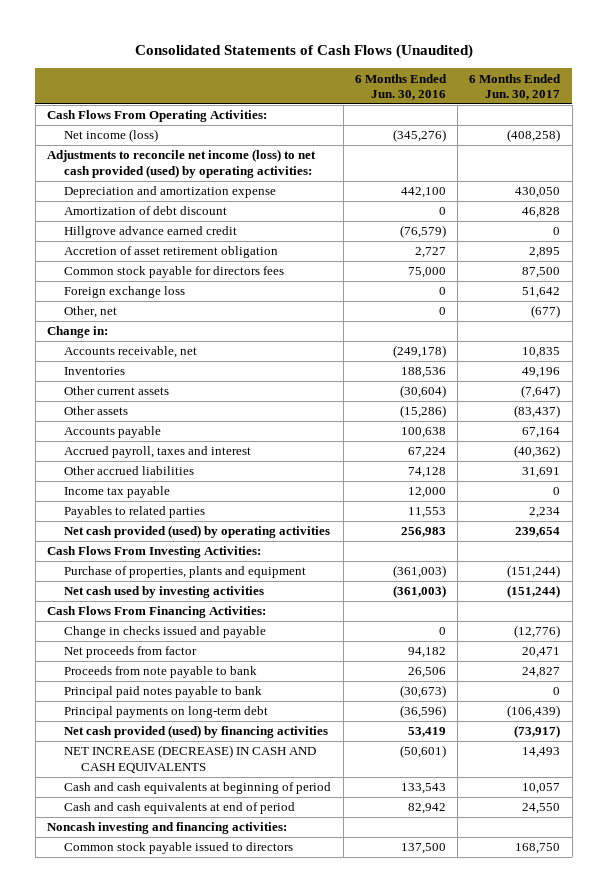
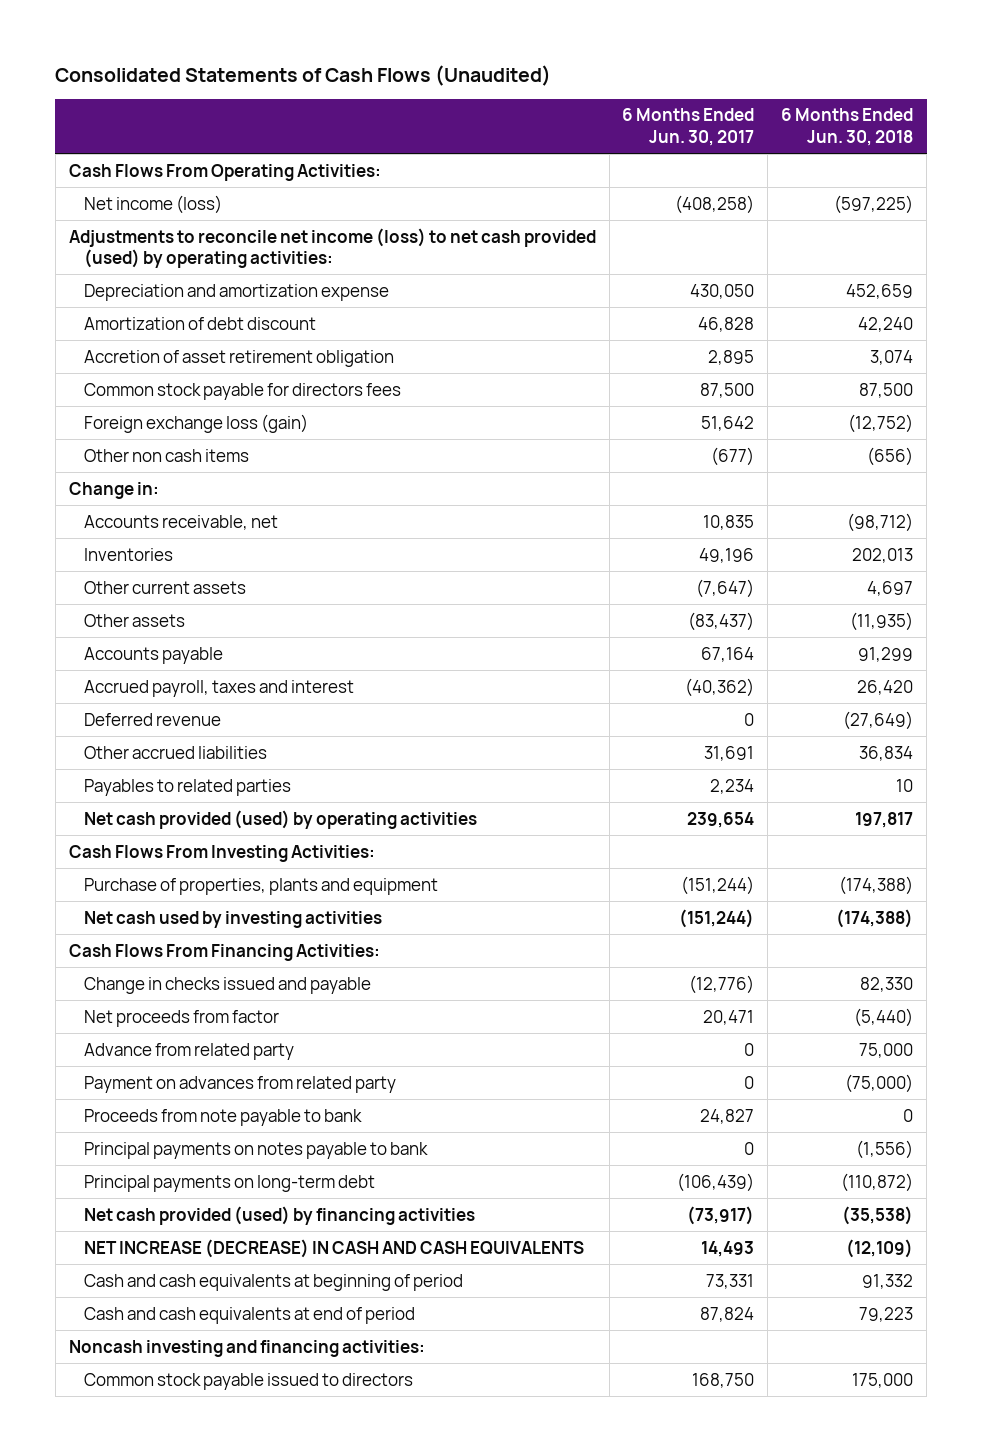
- | 6 Months Ended Jun. 30, 2016 | 6 Months Ended Jun. 30, 2017
+ | 6 Months Ended Jun. 30, 2017 | 6 Months Ended Jun. 30, 2018
- Hillgrove advance earned credit | (76,579) | 0
- Foreign exchange loss | 0 | 51,642
- Other, net | 0 | (677)
+ Foreign exchange loss (gain) | 51,642 | (12,752)
+ Other non cash items | (677) | (656)
+ Deferred revenue | 0 | (27,649)
- Income tax payable | 12,000 | 0
+ Advance from related party | 0 | 75,000
+ Payment on advances from related party | 0 | (75,000)
- Principal paid notes payable to bank | (30,673) | 0
+ Principal payments on notes payable to bank | 0 | (1,556)
- Cash and cash equivalents at beginning of period | 133,543 | 10,057
- Cash and cash equivalents at end of period | 82,942 | 24,550
+ Cash and cash equivalents at beginning of period | 73,331 | 91,332
+ Cash and cash equivalents at end of period | 87,824 | 79,223

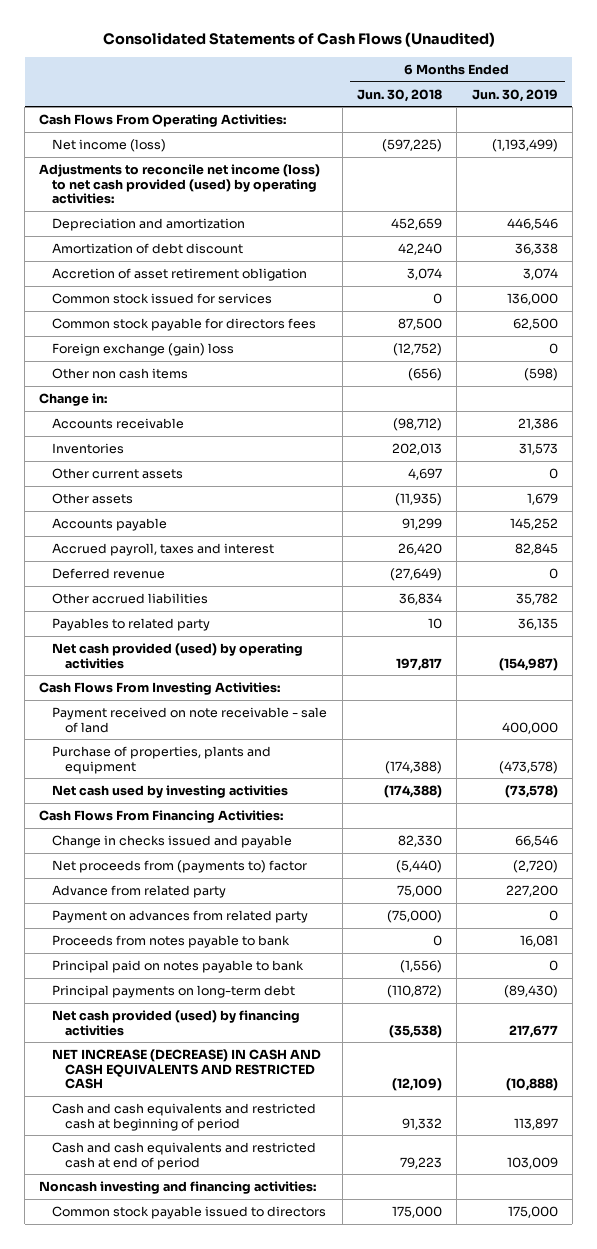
- | 6 Months Ended Jun. 30, 2017 | 6 Months Ended Jun. 30, 2018
+ | 6 Months Ended Jun. 30, 2018 | 6 Months Ended Jun. 30, 2019
- Depreciation and amortization expense | 430,050 | 452,659
+ Depreciation and amortization | 452,659 | 446,546
+ Common stock issued for services | 0 | 136,000
- Foreign exchange loss (gain) | 51,642 | (12,752)
+ Foreign exchange (gain) loss | (12,752) | 0
- Accounts receivable, net | 10,835 | (98,712)
+ Accounts receivable | (98,712) | 21,386
- Payables to related parties | 2,234 | 10
+ Payables to related party | 10 | 36,135
+ Payment received on note receivable - sale of land | | 400,000
- Net proceeds from factor | 20,471 | (5,440)
+ Net proceeds from (payments to) factor | (5,440) | (2,720)
- Proceeds from note payable to bank | 24,827 | 0
- Principal payments on notes payable to bank | 0 | (1,556)
+ Proceeds from notes payable to bank | 0 | 16,081
+ Principal paid on notes payable to bank | (1,556) | 0
- NET INCREASE (DECREASE) IN CASH AND CASH EQUIVALENTS | 14,493 | (12,109)
- Cash and cash equivalents at beginning of period | 73,331 | 91,332
- Cash and cash equivalents at end of period | 87,824 | 79,223
+ NET INCREASE (DECREASE) IN CASH AND CASH EQUIVALENTS AND RESTRICTED CASH | (12,109) | (10,888)
+ Cash and cash equivalents and restricted cash at beginning of period | 91,332 | 113,897
+ Cash and cash equivalents and restricted cash at end of period | 79,223 | 103,009

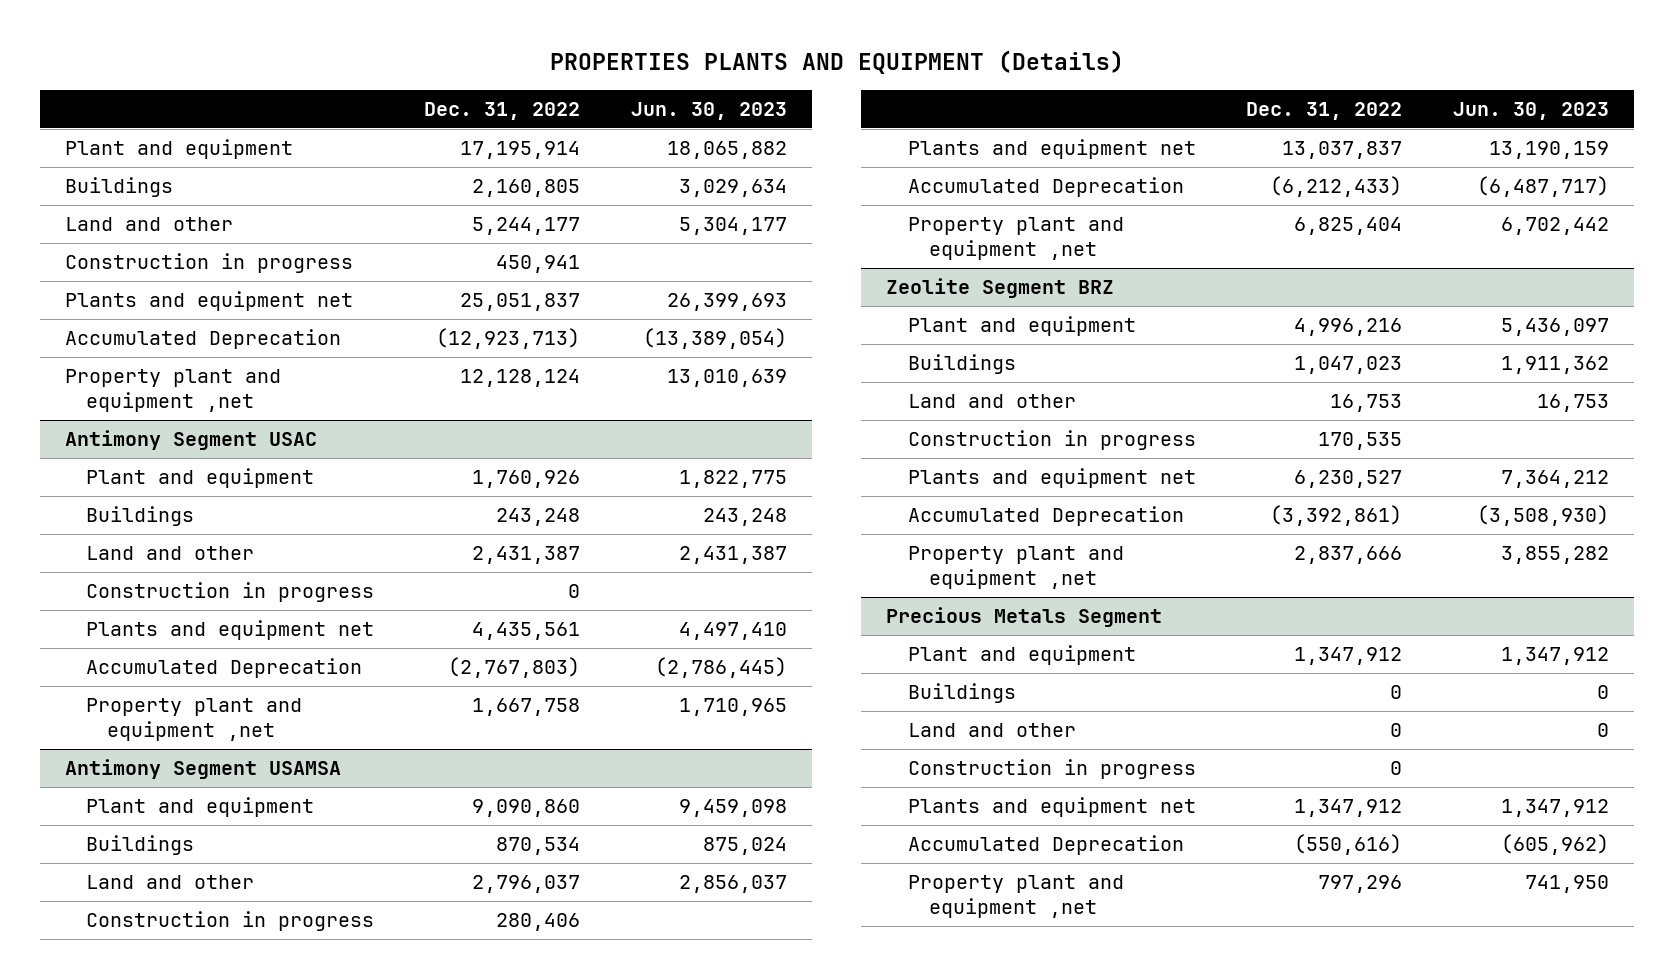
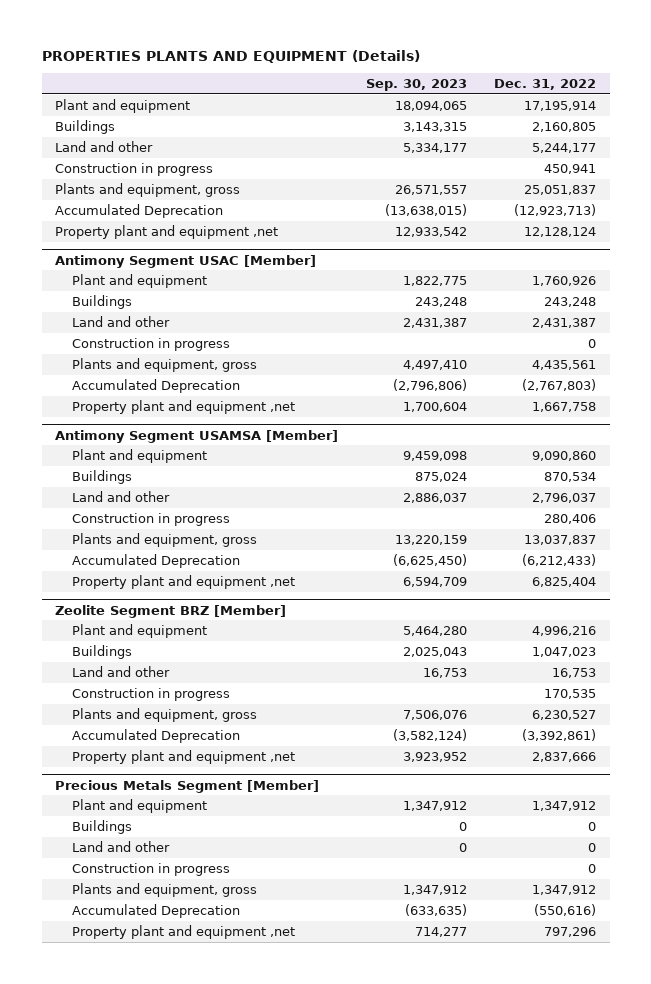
- | Dec. 31, 2022 | Jun. 30, 2023
+ | Sep. 30, 2023 | Dec. 31, 2022
- Plants and equipment net | 25,051,837 | 26,399,693
+ Plants and equipment, gross | 26,571,557 | 25,051,837
- Antimony Segment USAC
+ Antimony Segment USAC [Member]
- Plants and equipment net | 4,435,561 | 4,497,410
+ Plants and equipment, gross | 4,497,410 | 4,435,561
- Antimony Segment USAMSA
+ Antimony Segment USAMSA [Member]
- Plants and equipment net | 13,037,837 | 13,190,159
+ Plants and equipment, gross | 13,220,159 | 13,037,837
- Zeolite Segment BRZ
+ Zeolite Segment BRZ [Member]
- Plants and equipment net | 6,230,527 | 7,364,212
+ Plants and equipment, gross | 7,506,076 | 6,230,527
- Precious Metals Segment
+ Precious Metals Segment [Member]
- Plants and equipment net | 1,347,912 | 1,347,912
+ Plants and equipment, gross | 1,347,912 | 1,347,912

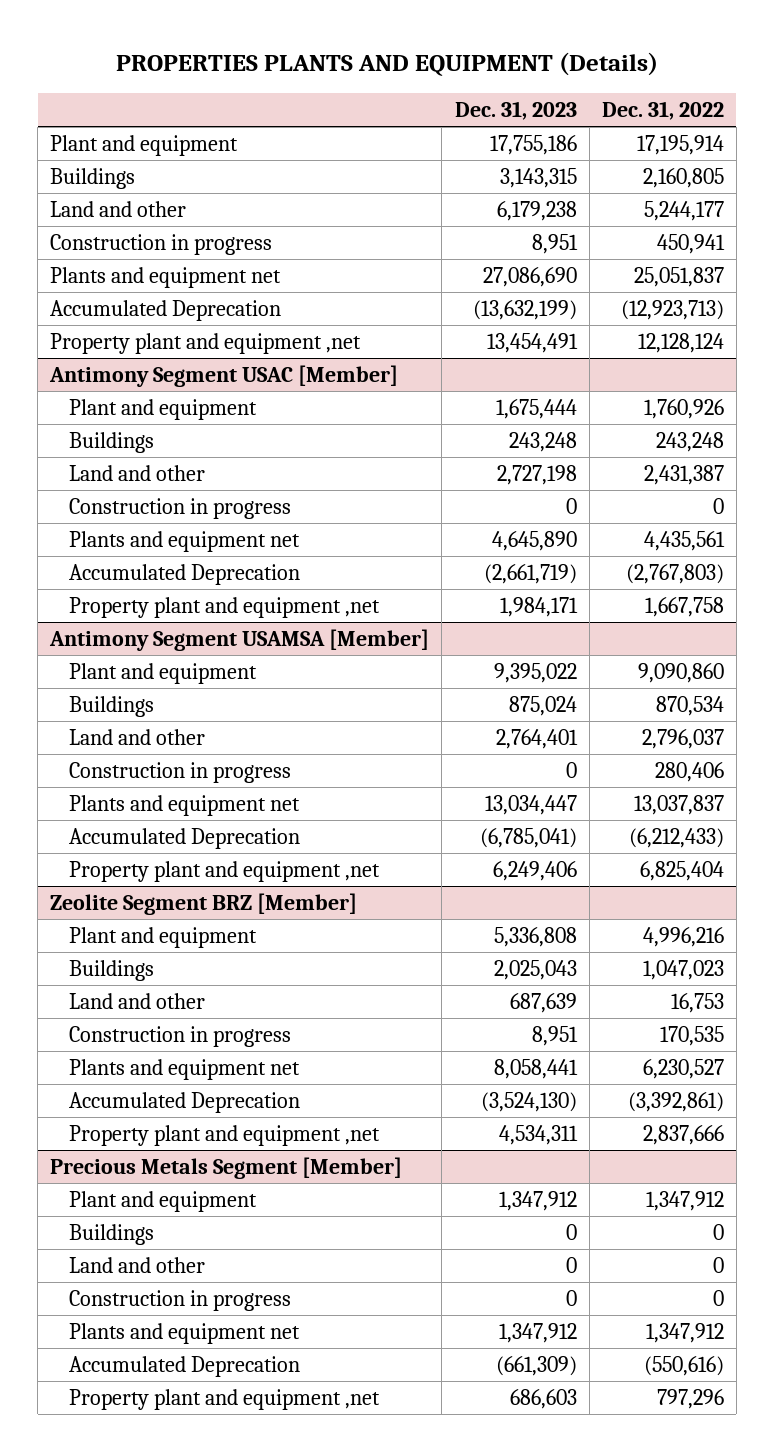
- | Sep. 30, 2023 | Dec. 31, 2022
+ | Dec. 31, 2023 | Dec. 31, 2022
- Plants and equipment, gross | 26,571,557 | 25,051,837
+ Plants and equipment net | 27,086,690 | 25,051,837
@ Antimony Segment USAC [Member]
- Plants and equipment, gross | 4,497,410 | 4,435,561
+ Plants and equipment net | 4,645,890 | 4,435,561
@ Antimony Segment USAMSA [Member]
- Plants and equipment, gross | 13,220,159 | 13,037,837
+ Plants and equipment net | 13,034,447 | 13,037,837
@ Zeolite Segment BRZ [Member]
- Plants and equipment, gross | 7,506,076 | 6,230,527
+ Plants and equipment net | 8,058,441 | 6,230,527
@ Precious Metals Segment [Member]
- Plants and equipment, gross | 1,347,912 | 1,347,912
+ Plants and equipment net | 1,347,912 | 1,347,912

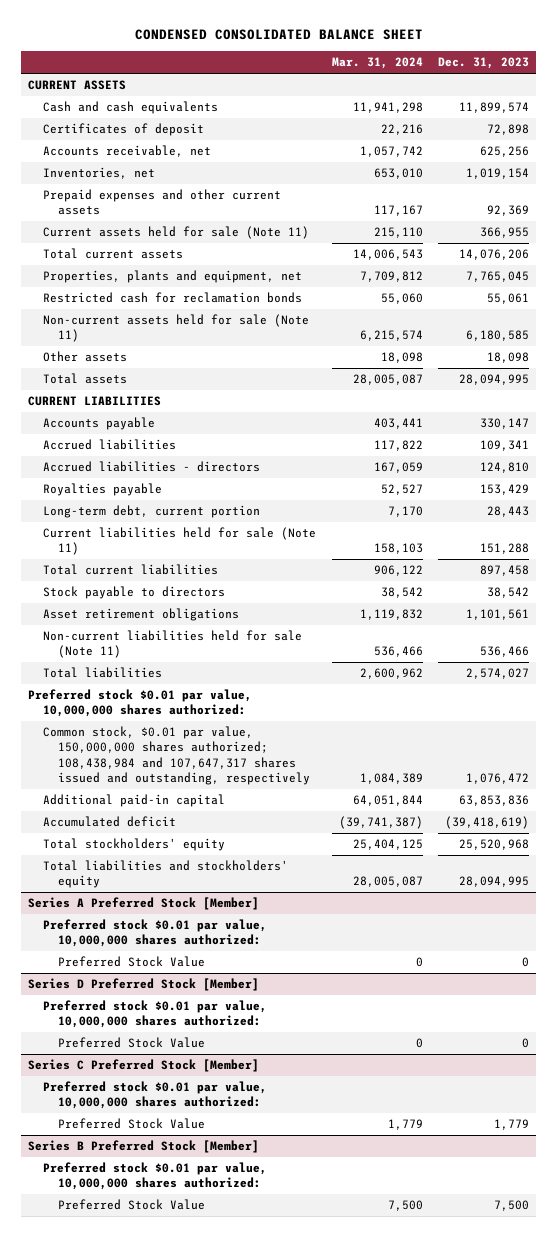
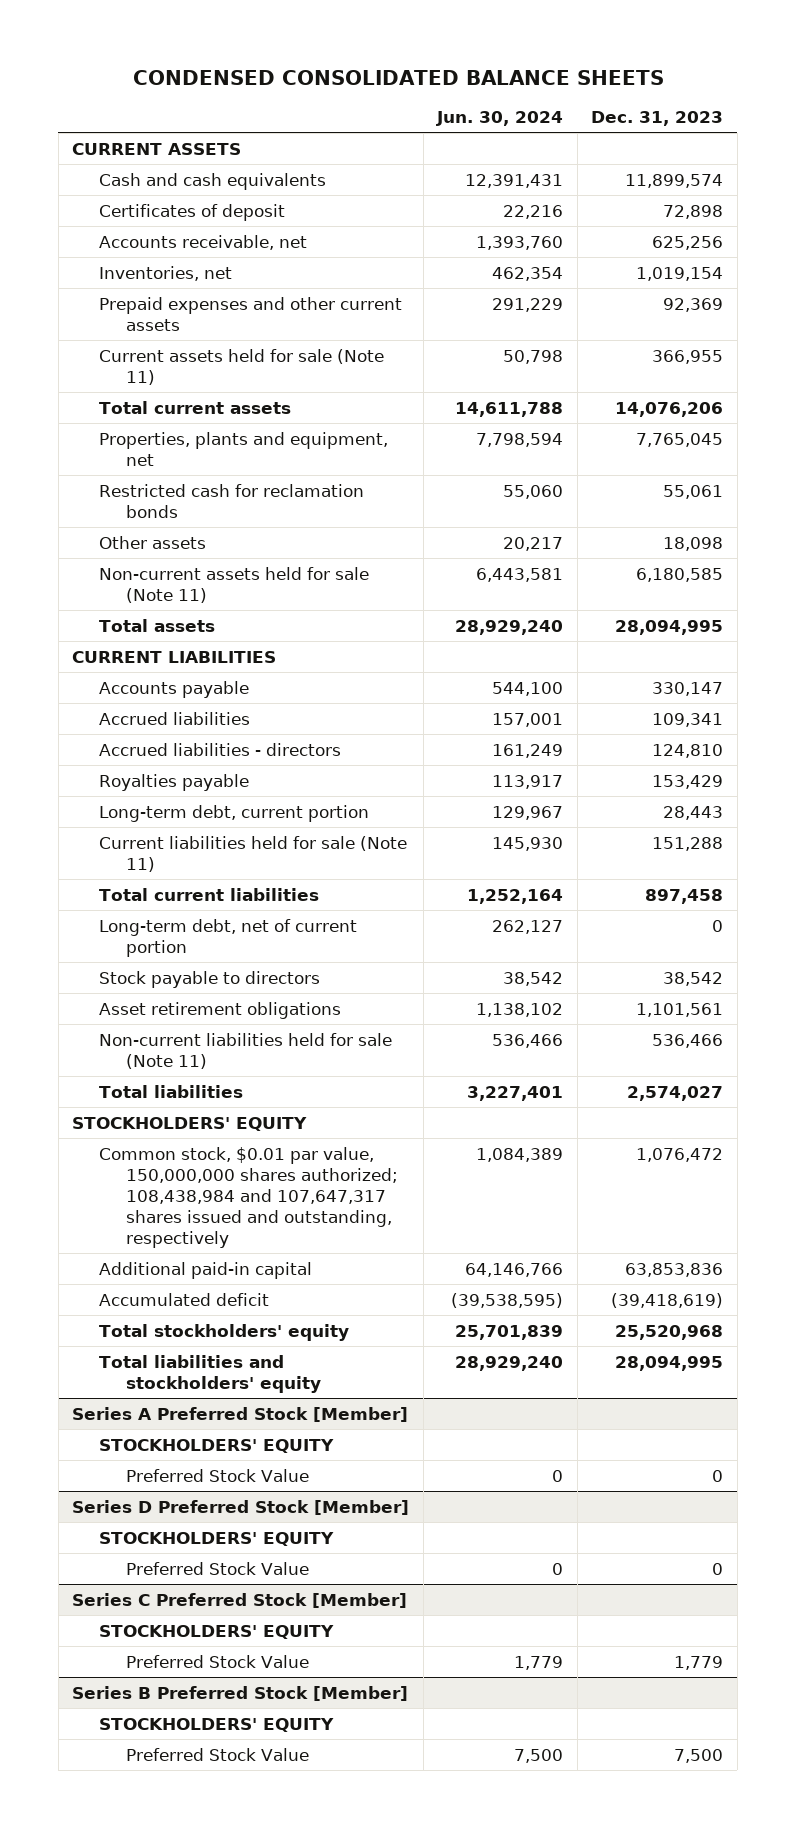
- CONDENSED CONSOLIDATED BALANCE SHEET
+ CONDENSED CONSOLIDATED BALANCE SHEETS
- | Mar. 31, 2024 | Dec. 31, 2023
+ | Jun. 30, 2024 | Dec. 31, 2023
moved down: Non-current assets held for sale (Note 11) | 6,443,581 | 6,180,585
+ Long-term debt, net of current portion | 262,127 | 0
- Preferred stock $0.01 par value, 10,000,000 shares authorized:
+ STOCKHOLDERS' EQUITY
@ Series A Preferred Stock [Member]
- Preferred stock $0.01 par value, 10,000,000 shares authorized:
+ STOCKHOLDERS' EQUITY
@ Series D Preferred Stock [Member]
- Preferred stock $0.01 par value, 10,000,000 shares authorized:
+ STOCKHOLDERS' EQUITY
@ Series C Preferred Stock [Member]
- Preferred stock $0.01 par value, 10,000,000 shares authorized:
+ STOCKHOLDERS' EQUITY
@ Series B Preferred Stock [Member]
- Preferred stock $0.01 par value, 10,000,000 shares authorized:
+ STOCKHOLDERS' EQUITY

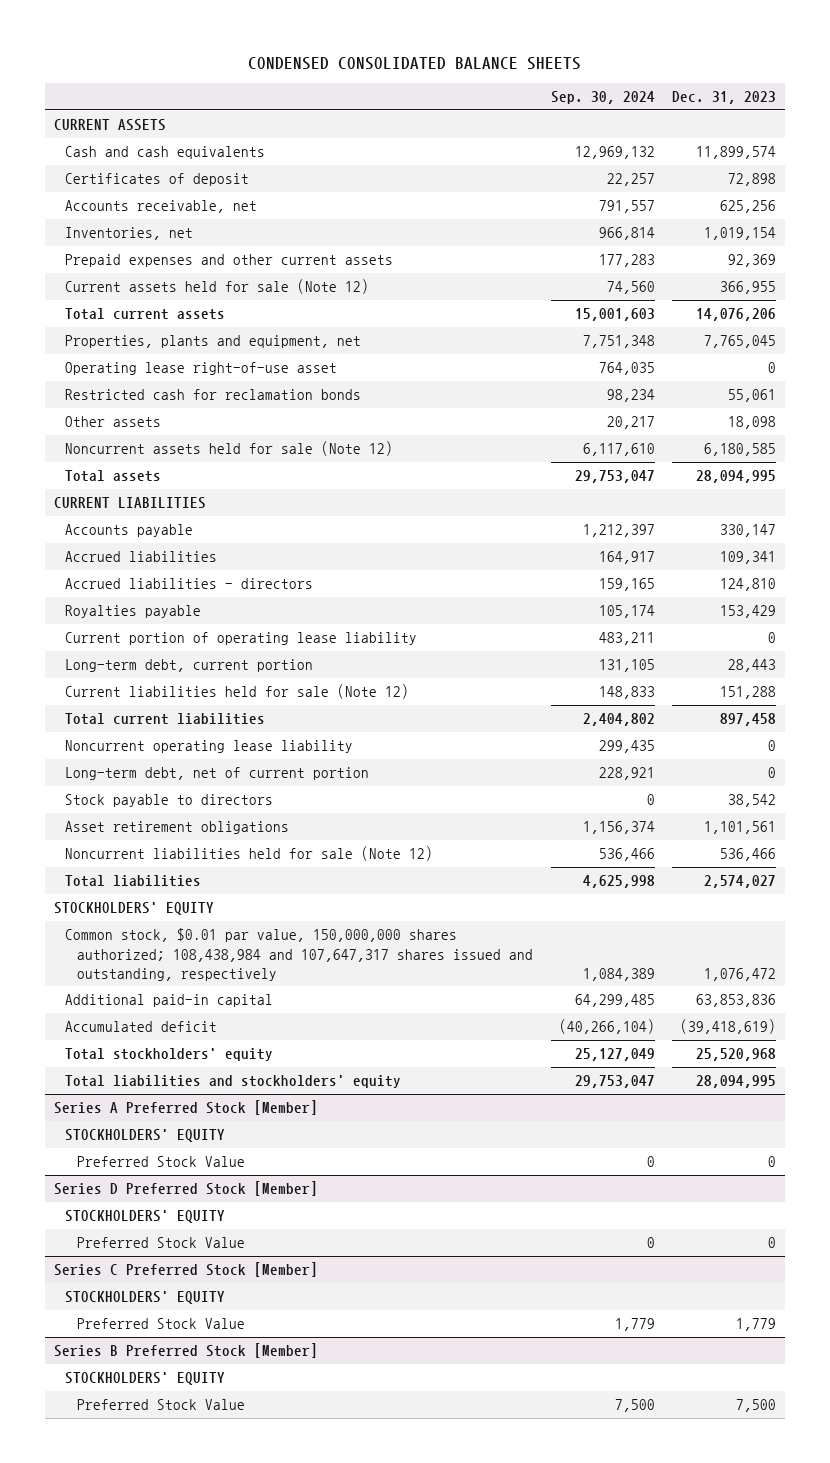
- | Jun. 30, 2024 | Dec. 31, 2023
+ | Sep. 30, 2024 | Dec. 31, 2023
- Current assets held for sale (Note 11) | 50,798 | 366,955
+ Current assets held for sale (Note 12) | 74,560 | 366,955
+ Operating lease right-of-use asset | 764,035 | 0
- Non-current assets held for sale (Note 11) | 6,443,581 | 6,180,585
+ Noncurrent assets held for sale (Note 12) | 6,117,610 | 6,180,585
+ Current portion of operating lease liability | 483,211 | 0
- Current liabilities held for sale (Note 11) | 145,930 | 151,288
+ Current liabilities held for sale (Note 12) | 148,833 | 151,288
+ Noncurrent operating lease liability | 299,435 | 0
- Non-current liabilities held for sale (Note 11) | 536,466 | 536,466
+ Noncurrent liabilities held for sale (Note 12) | 536,466 | 536,466

